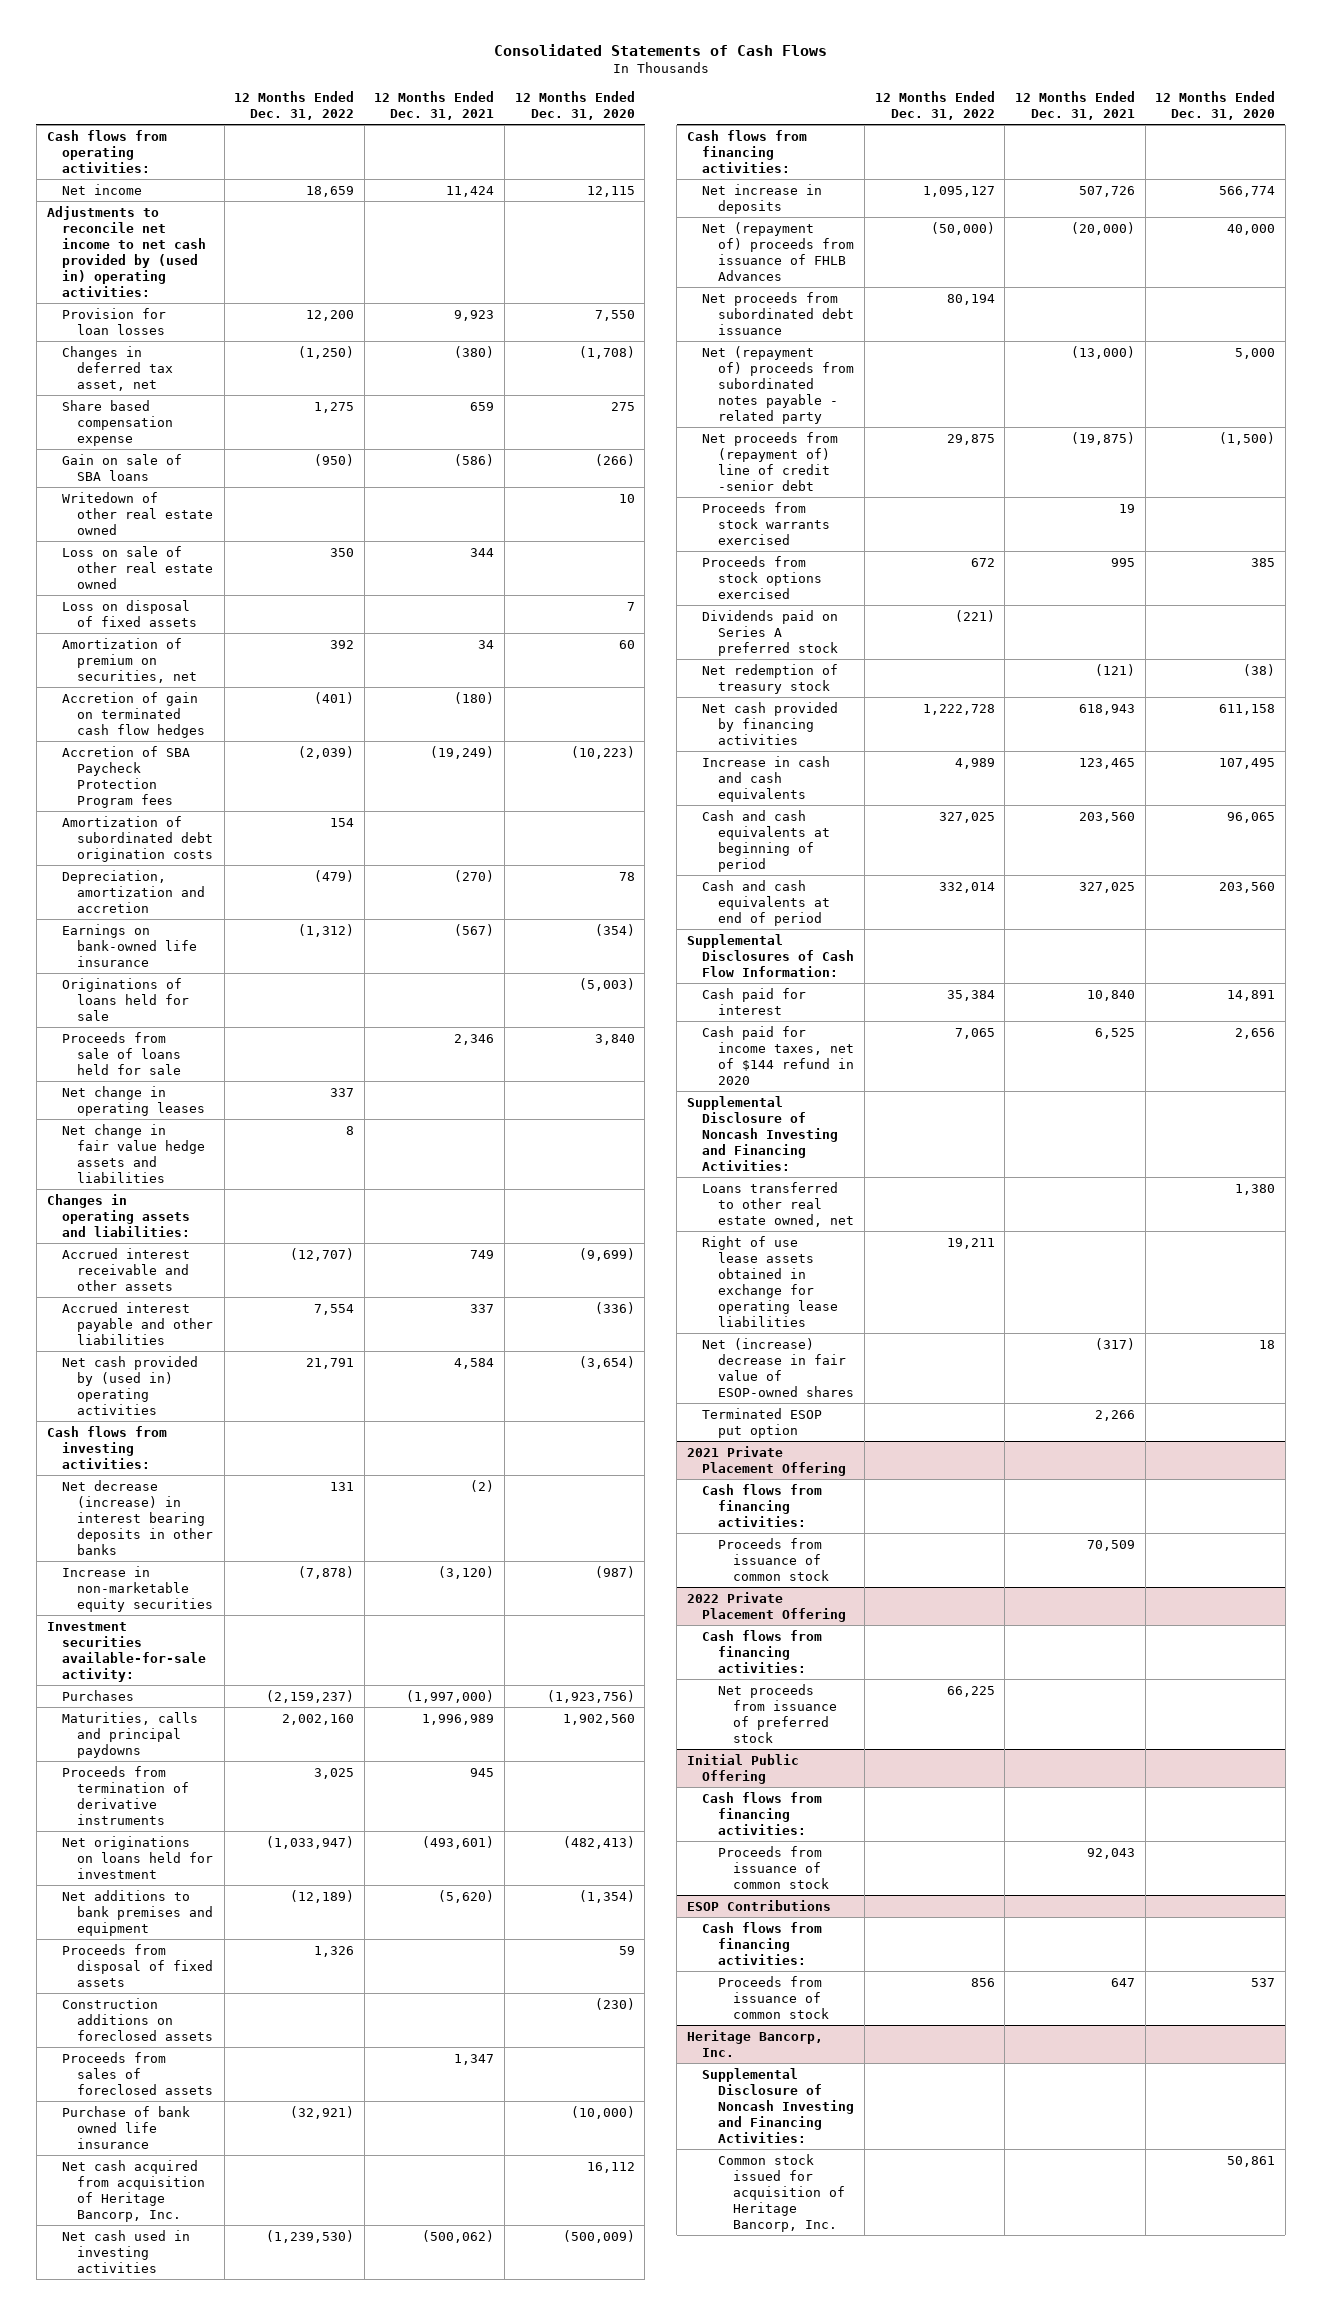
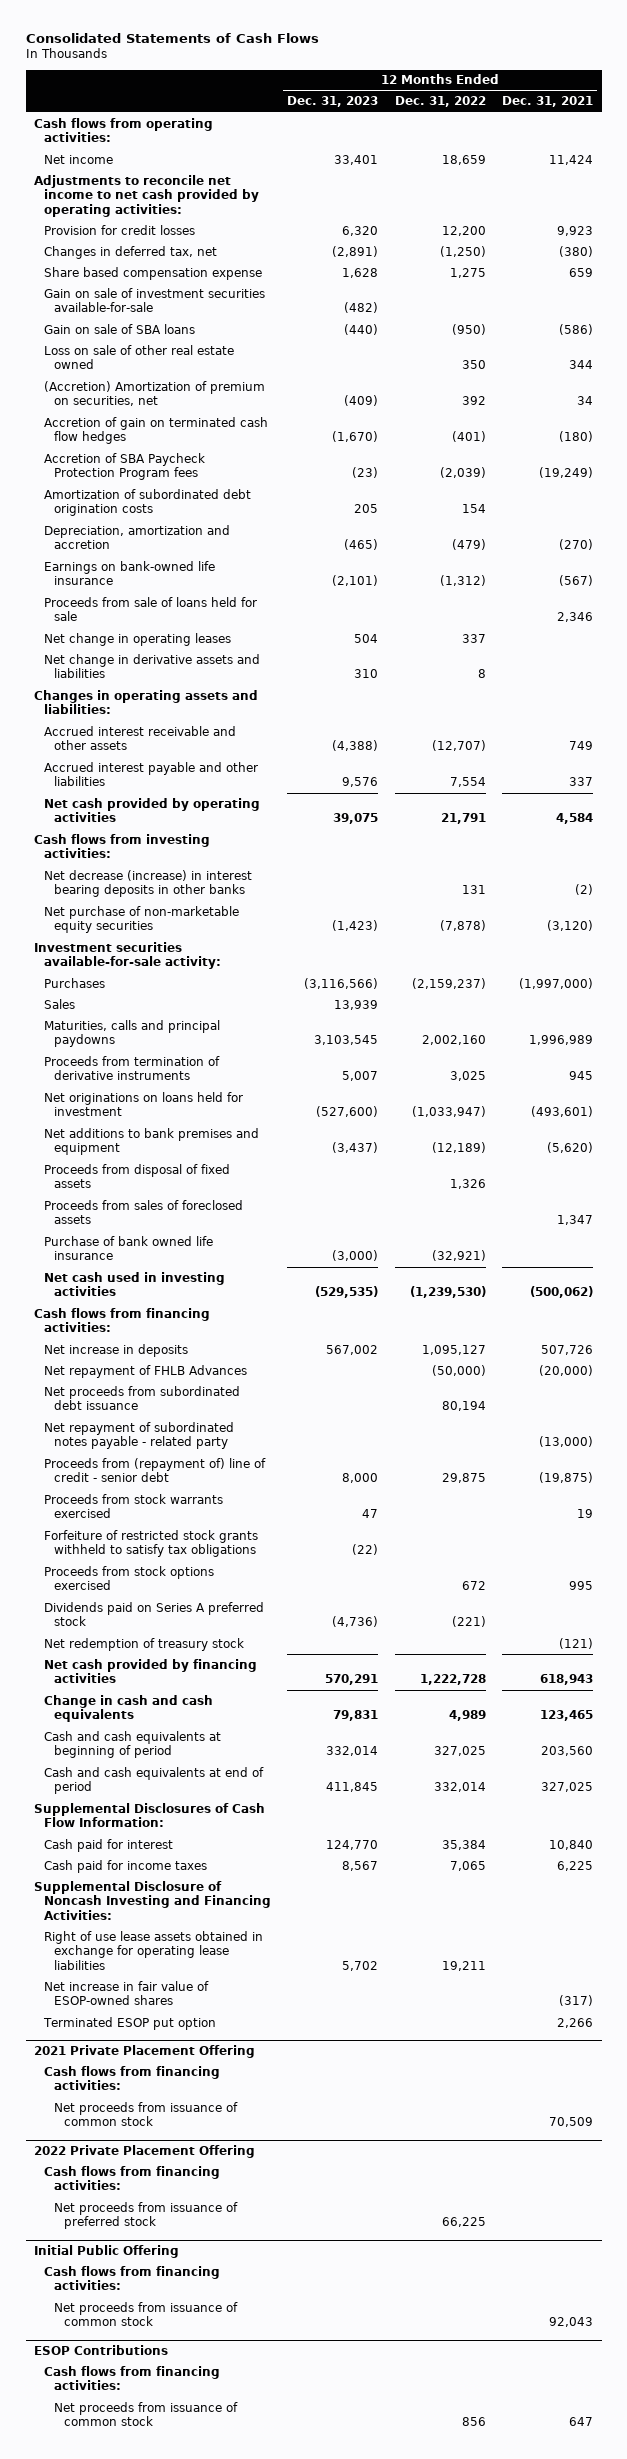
- | 12 Months Ended Dec. 31, 2022 | 12 Months Ended Dec. 31, 2021 | 12 Months Ended Dec. 31, 2020
+ | 12 Months Ended Dec. 31, 2023 | 12 Months Ended Dec. 31, 2022 | 12 Months Ended Dec. 31, 2021
- Adjustments to reconcile net income to net cash provided by (used in) operating activities:
- Provision for loan losses | 12,200 | 9,923 | 7,550
- Changes in deferred tax asset, net | (1,250) | (380) | (1,708)
+ Adjustments to reconcile net income to net cash provided by operating activities:
+ Provision for credit losses | 6,320 | 12,200 | 9,923
+ Changes in deferred tax, net | (2,891) | (1,250) | (380)
+ Gain on sale of investment securities available-for-sale | (482) | |
- Writedown of other real estate owned | | | 10
- Loss on disposal of fixed assets | | | 7
- Amortization of premium on securities, net | 392 | 34 | 60
+ (Accretion) Amortization of premium on securities, net | (409) | 392 | 34
- Originations of loans held for sale | | | (5,003)
- Net change in fair value hedge assets and liabilities | 8 | |
+ Net change in derivative assets and liabilities | 310 | 8 |
- Net cash provided by (used in) operating activities | 21,791 | 4,584 | (3,654)
+ Net cash provided by operating activities | 39,075 | 21,791 | 4,584
- Increase in non-marketable equity securities | (7,878) | (3,120) | (987)
+ Net purchase of non-marketable equity securities | (1,423) | (7,878) | (3,120)
+ Sales | 13,939 | |
- Construction additions on foreclosed assets | | | (230)
- Net cash acquired from acquisition of Heritage Bancorp, Inc. | | | 16,112
- Net (repayment of) proceeds from issuance of FHLB Advances | (50,000) | (20,000) | 40,000
+ Net repayment of FHLB Advances | | (50,000) | (20,000)
- Net (repayment of) proceeds from subordinated notes payable - related party | | (13,000) | 5,000
- Net proceeds from (repayment of) line of credit -senior debt | 29,875 | (19,875) | (1,500)
+ Net repayment of subordinated notes payable - related party | | | (13,000)
+ Proceeds from (repayment of) line of credit - senior debt | 8,000 | 29,875 | (19,875)
+ Forfeiture of restricted stock grants withheld to satisfy tax obligations | (22) | |
- Increase in cash and cash equivalents | 4,989 | 123,465 | 107,495
+ Change in cash and cash equivalents | 79,831 | 4,989 | 123,465
- Cash paid for income taxes, net of $144 refund in 2020 | 7,065 | 6,525 | 2,656
+ Cash paid for income taxes | 8,567 | 7,065 | 6,225
- Loans transferred to other real estate owned, net | | | 1,380
- Net (increase) decrease in fair value of ESOP-owned shares | | (317) | 18
+ Net increase in fair value of ESOP-owned shares | | | (317)
@ 2021 Private Placement Offering
- Proceeds from issuance of common stock | | 70,509 |
+ Net proceeds from issuance of common stock | | | 70,509
@ Initial Public Offering
- Proceeds from issuance of common stock | | 92,043 |
+ Net proceeds from issuance of common stock | | | 92,043
@ ESOP Contributions
- Proceeds from issuance of common stock | 856 | 647 | 537
- Heritage Bancorp, Inc.
- Supplemental Disclosure of Noncash Investing and Financing Activities:
- Common stock issued for acquisition of Heritage Bancorp, Inc. | | | 50,861
@ ESOP Contributions
+ Net proceeds from issuance of common stock | | 856 | 647

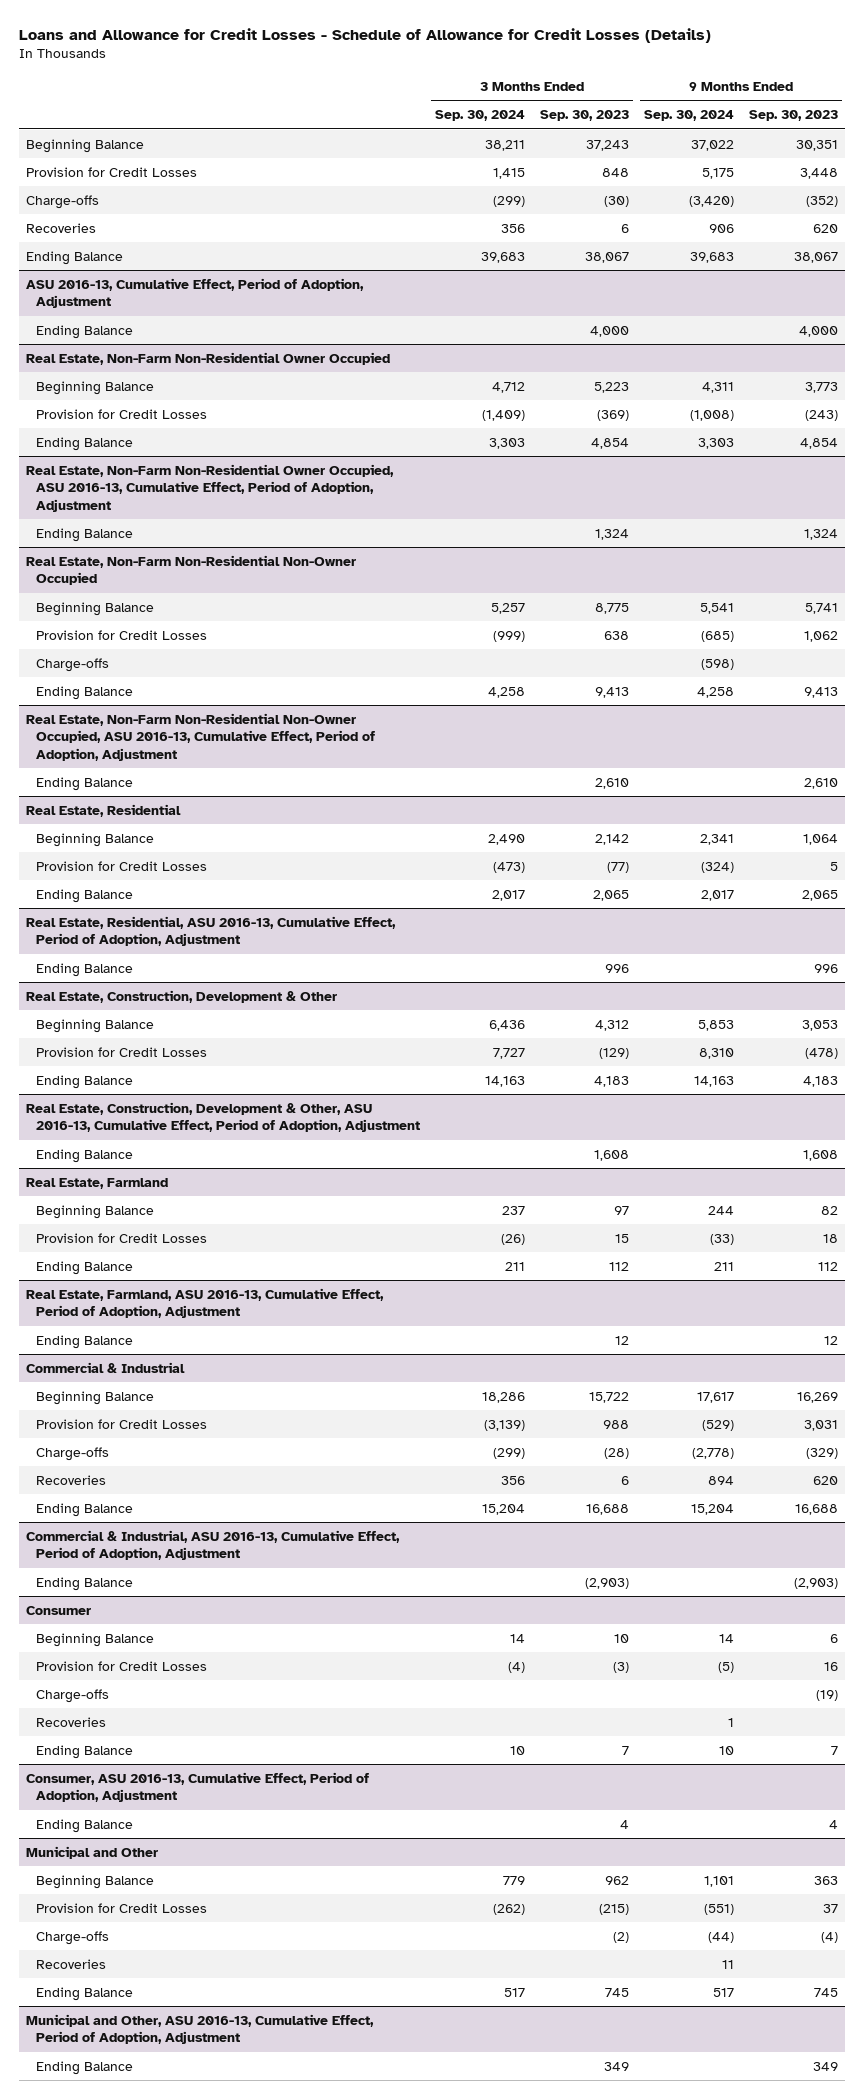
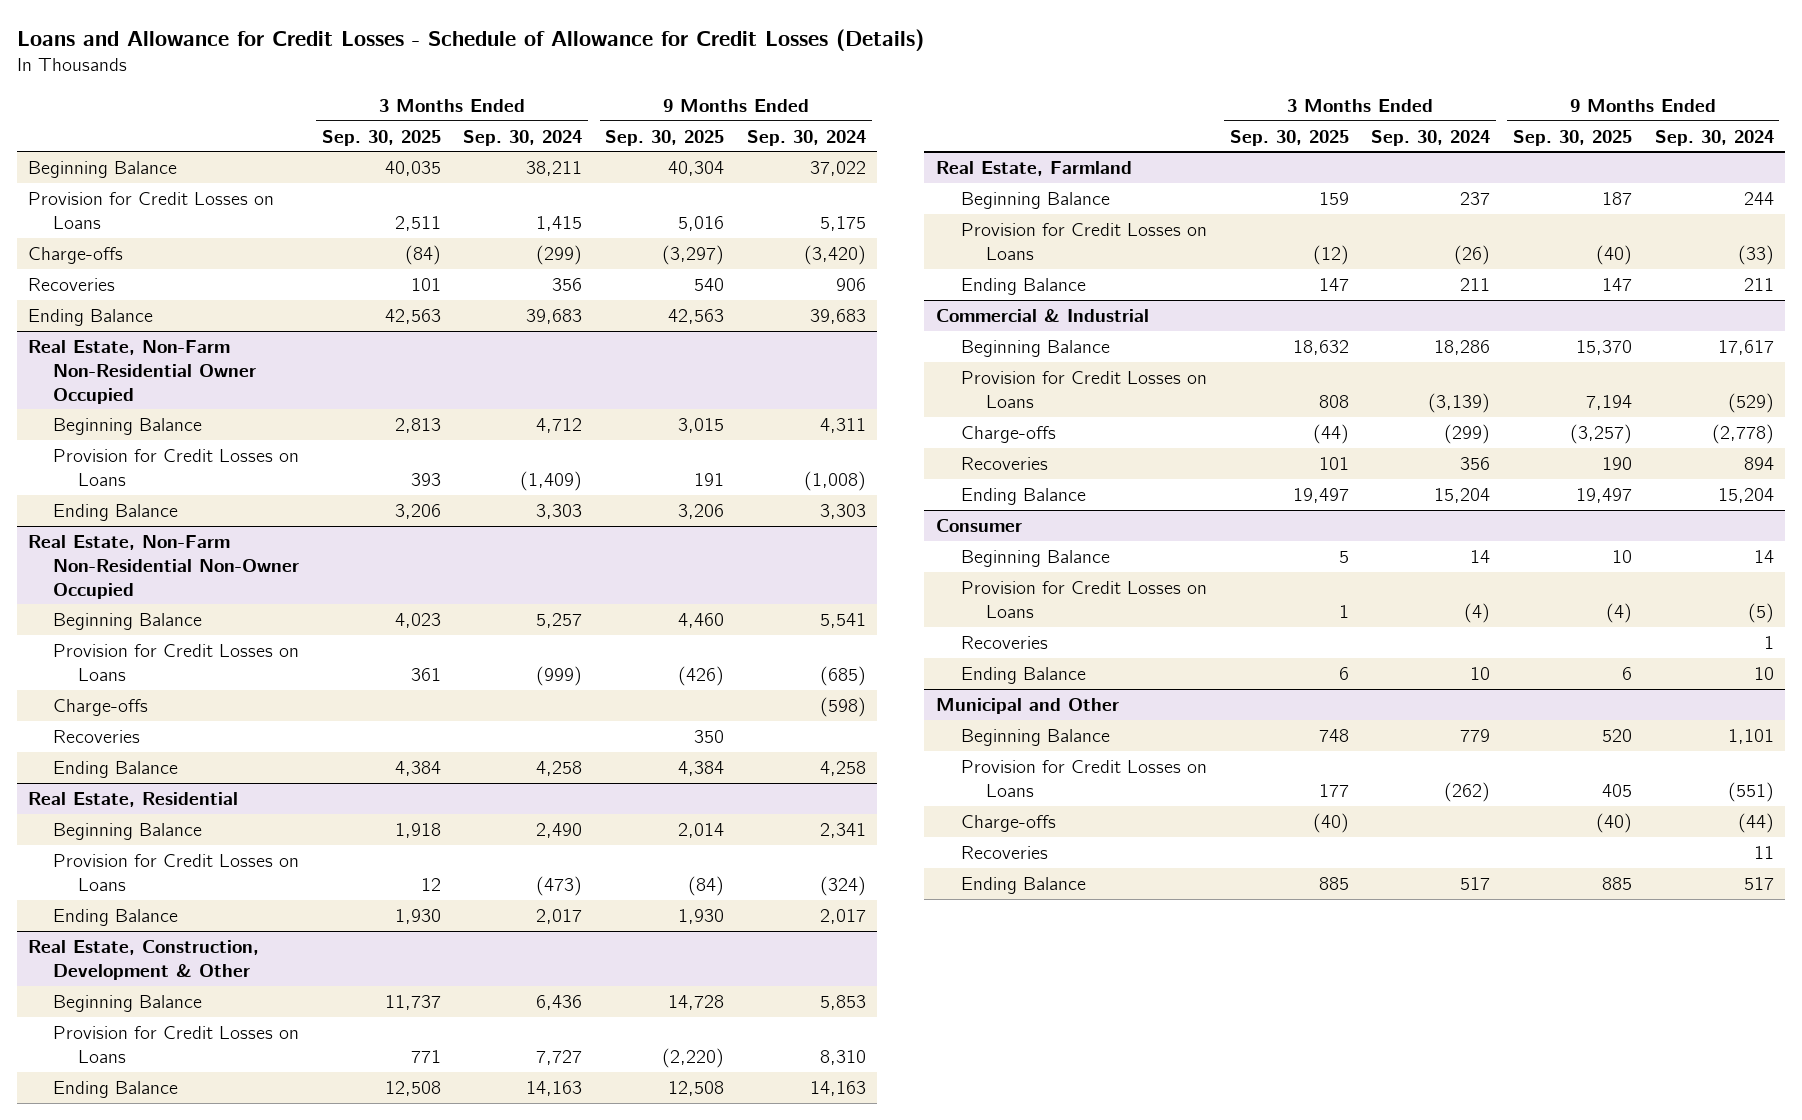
- | 3 Months Ended Sep. 30, 2024 | 3 Months Ended Sep. 30, 2023 | 9 Months Ended Sep. 30, 2024 | 9 Months Ended Sep. 30, 2023
+ | 3 Months Ended Sep. 30, 2025 | 3 Months Ended Sep. 30, 2024 | 9 Months Ended Sep. 30, 2025 | 9 Months Ended Sep. 30, 2024
- Provision for Credit Losses | 1,415 | 848 | 5,175 | 3,448
+ Provision for Credit Losses on Loans | 2,511 | 1,415 | 5,016 | 5,175
- ASU 2016-13, Cumulative Effect, Period of Adoption, Adjustment
- Ending Balance | | 4,000 | | 4,000
@ Real Estate, Non-Farm Non-Residential Owner Occupied
- Provision for Credit Losses | (1,409) | (369) | (1,008) | (243)
+ Provision for Credit Losses on Loans | 393 | (1,409) | 191 | (1,008)
- Real Estate, Non-Farm Non-Residential Owner Occupied, ASU 2016-13, Cumulative Effect, Period of Adoption, Adjustment
- Ending Balance | | 1,324 | | 1,324
@ Real Estate, Non-Farm Non-Residential Non-Owner Occupied
- Provision for Credit Losses | (999) | 638 | (685) | 1,062
+ Provision for Credit Losses on Loans | 361 | (999) | (426) | (685)
+ Recoveries | | | 350 |
- Real Estate, Non-Farm Non-Residential Non-Owner Occupied, ASU 2016-13, Cumulative Effect, Period of Adoption, Adjustment
- Ending Balance | | 2,610 | | 2,610
@ Real Estate, Residential
- Provision for Credit Losses | (473) | (77) | (324) | 5
+ Provision for Credit Losses on Loans | 12 | (473) | (84) | (324)
- Real Estate, Residential, ASU 2016-13, Cumulative Effect, Period of Adoption, Adjustment
- Ending Balance | | 996 | | 996
@ Real Estate, Construction, Development & Other
- Provision for Credit Losses | 7,727 | (129) | 8,310 | (478)
+ Provision for Credit Losses on Loans | 771 | 7,727 | (2,220) | 8,310
- Real Estate, Construction, Development & Other, ASU 2016-13, Cumulative Effect, Period of Adoption, Adjustment
- Ending Balance | | 1,608 | | 1,608
@ Real Estate, Farmland
- Provision for Credit Losses | (26) | 15 | (33) | 18
+ Provision for Credit Losses on Loans | (12) | (26) | (40) | (33)
- Real Estate, Farmland, ASU 2016-13, Cumulative Effect, Period of Adoption, Adjustment
- Ending Balance | | 12 | | 12
@ Commercial & Industrial
- Provision for Credit Losses | (3,139) | 988 | (529) | 3,031
+ Provision for Credit Losses on Loans | 808 | (3,139) | 7,194 | (529)
- Commercial & Industrial, ASU 2016-13, Cumulative Effect, Period of Adoption, Adjustment
- Ending Balance | | (2,903) | | (2,903)
@ Consumer
- Provision for Credit Losses | (4) | (3) | (5) | 16
- Charge-offs | | | | (19)
+ Provision for Credit Losses on Loans | 1 | (4) | (4) | (5)
- Consumer, ASU 2016-13, Cumulative Effect, Period of Adoption, Adjustment
- Ending Balance | | 4 | | 4
@ Municipal and Other
- Provision for Credit Losses | (262) | (215) | (551) | 37
+ Provision for Credit Losses on Loans | 177 | (262) | 405 | (551)
- Municipal and Other, ASU 2016-13, Cumulative Effect, Period of Adoption, Adjustment
- Ending Balance | | 349 | | 349

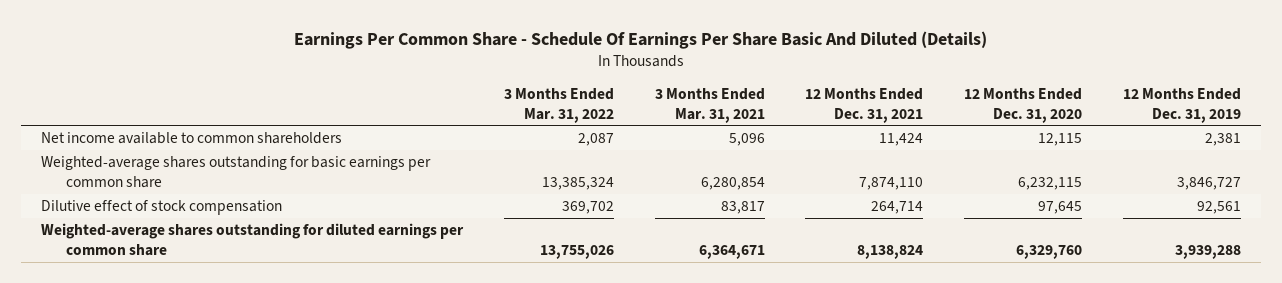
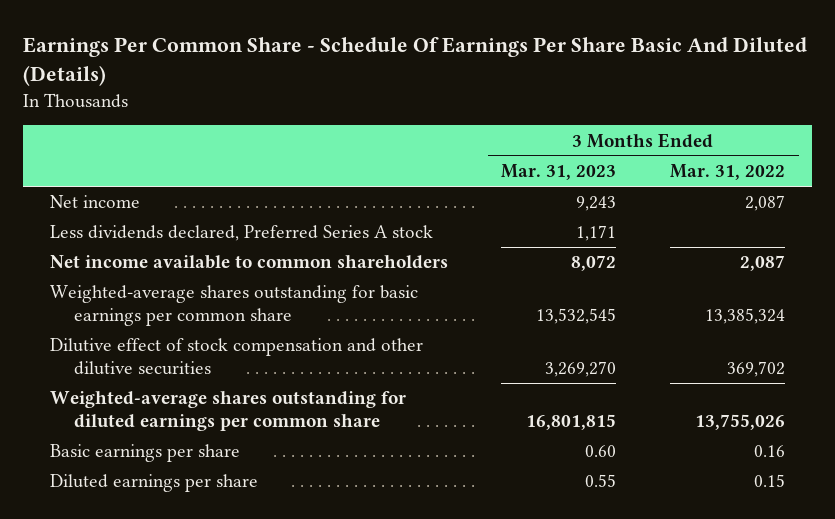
- | 3 Months Ended Mar. 31, 2022 | 3 Months Ended Mar. 31, 2021 | 12 Months Ended Dec. 31, 2021 | 12 Months Ended Dec. 31, 2020 | 12 Months Ended Dec. 31, 2019
+ | 3 Months Ended Mar. 31, 2023 | 3 Months Ended Mar. 31, 2022
+ Net income | 9,243 | 2,087
+ Less dividends declared, Preferred Series A stock | 1,171 |
- Dilutive effect of stock compensation | 369,702 | 83,817 | 264,714 | 97,645 | 92,561
+ Dilutive effect of stock compensation and other dilutive securities | 3,269,270 | 369,702
+ Basic earnings per share | 0.60 | 0.16
+ Diluted earnings per share | 0.55 | 0.15

